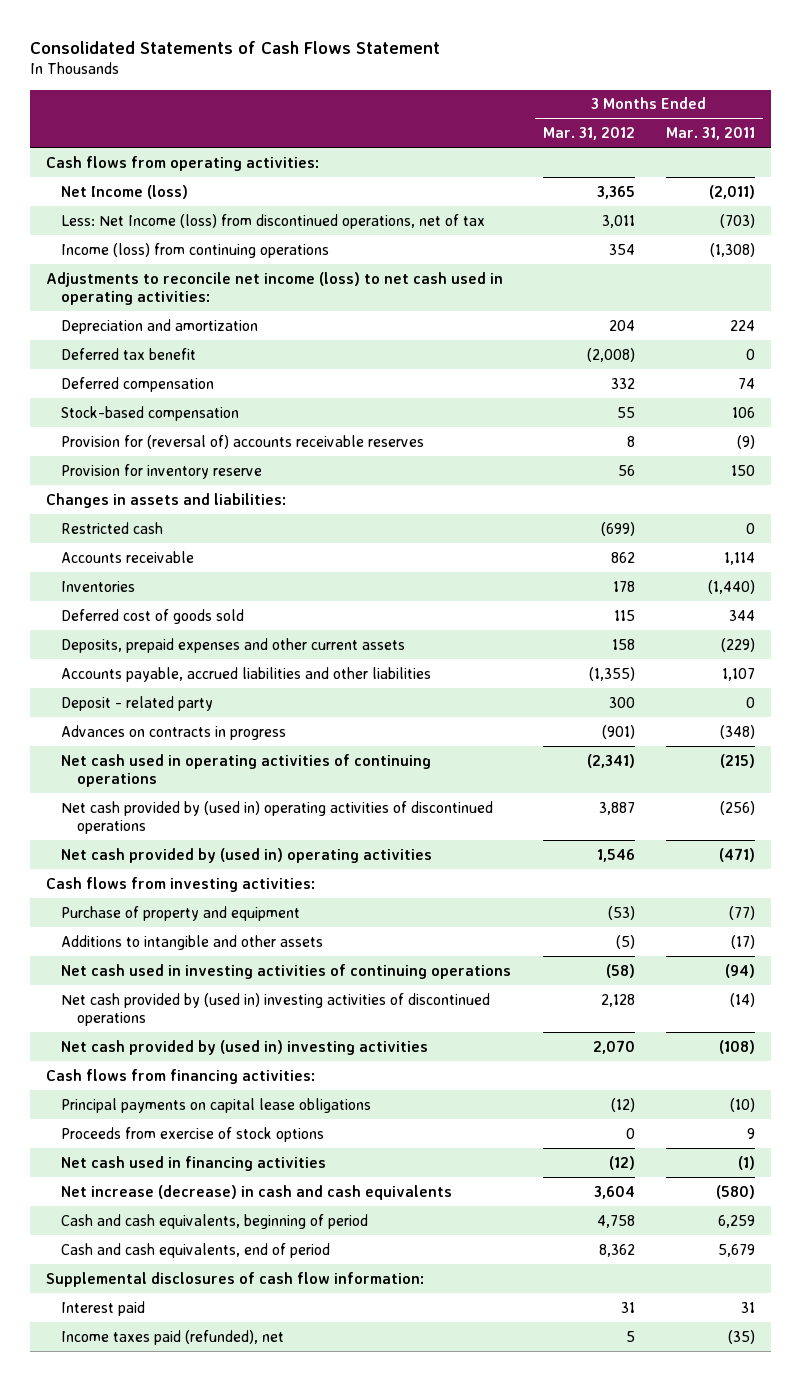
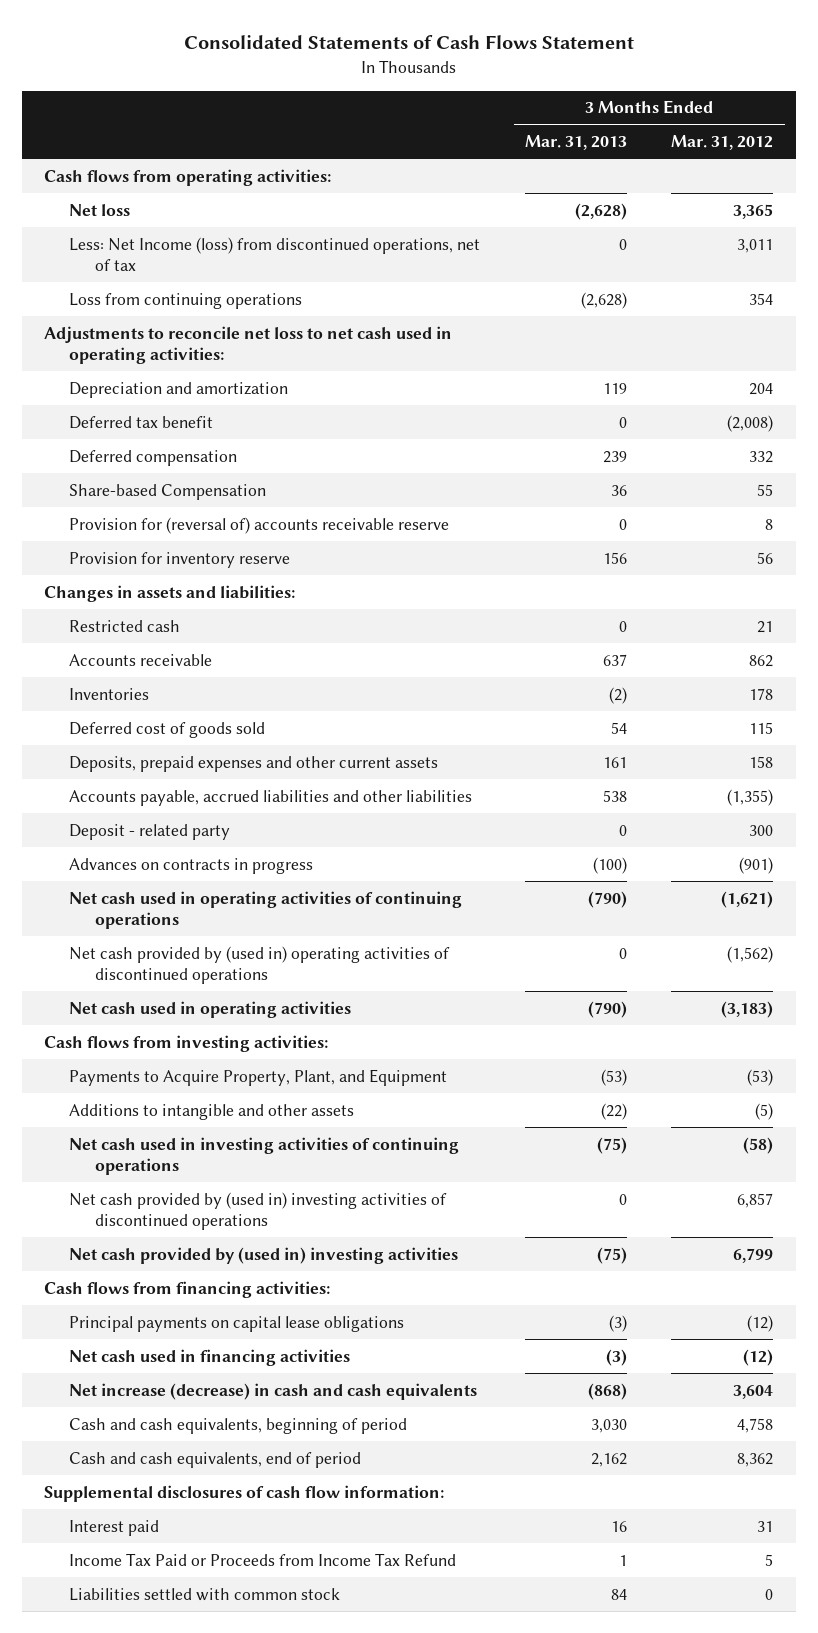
- | 3 Months Ended Mar. 31, 2012 | 3 Months Ended Mar. 31, 2011
+ | 3 Months Ended Mar. 31, 2013 | 3 Months Ended Mar. 31, 2012
- Net Income (loss) | 3,365 | (2,011)
+ Net loss | (2,628) | 3,365
- Income (loss) from continuing operations | 354 | (1,308)
- Adjustments to reconcile net income (loss) to net cash used in operating activities:
+ Loss from continuing operations | (2,628) | 354
+ Adjustments to reconcile net loss to net cash used in operating activities:
- Stock-based compensation | 55 | 106
- Provision for (reversal of) accounts receivable reserves | 8 | (9)
+ Share-based Compensation | 36 | 55
+ Provision for (reversal of) accounts receivable reserve | 0 | 8
- Restricted cash | (699) | 0
+ Restricted cash | 0 | 21
- Net cash used in operating activities of continuing operations | (2,341) | (215)
- Net cash provided by (used in) operating activities of discontinued operations | 3,887 | (256)
- Net cash provided by (used in) operating activities | 1,546 | (471)
+ Net cash used in operating activities of continuing operations | (790) | (1,621)
+ Net cash provided by (used in) operating activities of discontinued operations | 0 | (1,562)
+ Net cash used in operating activities | (790) | (3,183)
- Purchase of property and equipment | (53) | (77)
+ Payments to Acquire Property, Plant, and Equipment | (53) | (53)
- Net cash provided by (used in) investing activities of discontinued operations | 2,128 | (14)
- Net cash provided by (used in) investing activities | 2,070 | (108)
+ Net cash provided by (used in) investing activities of discontinued operations | 0 | 6,857
+ Net cash provided by (used in) investing activities | (75) | 6,799
- Proceeds from exercise of stock options | 0 | 9
- Income taxes paid (refunded), net | 5 | (35)
+ Income Tax Paid or Proceeds from Income Tax Refund | 1 | 5
+ Liabilities settled with common stock | 84 | 0

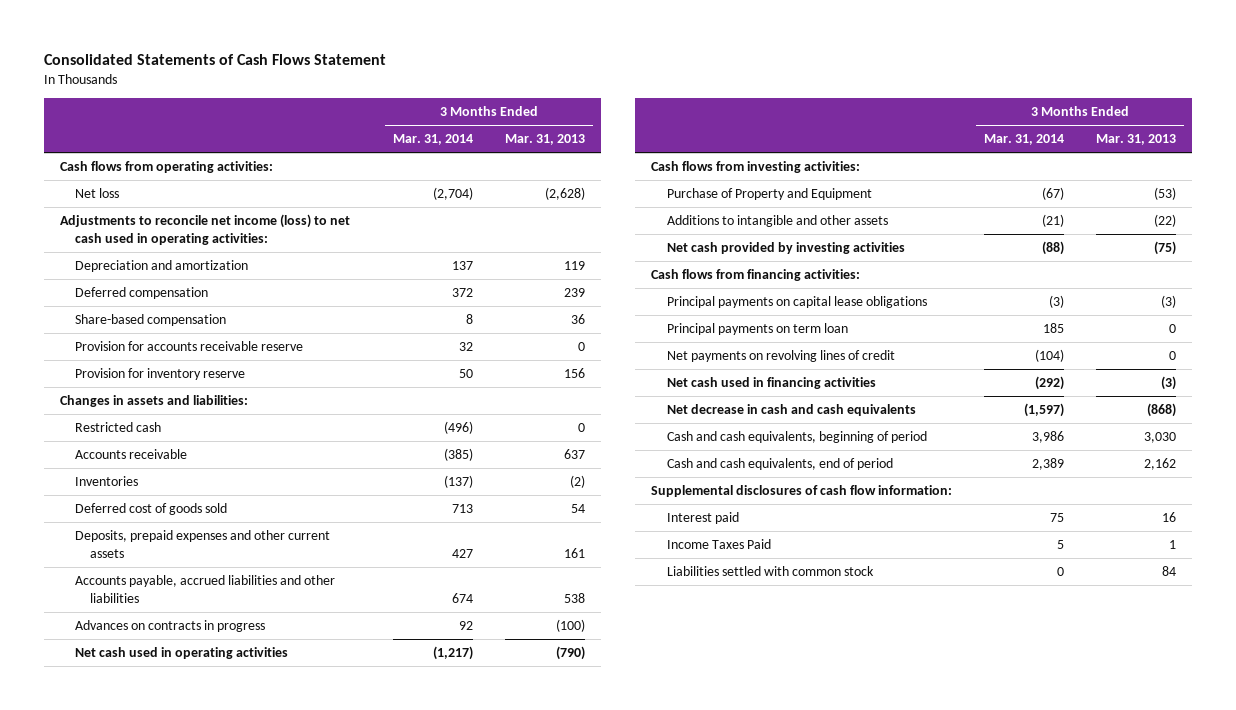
- | 3 Months Ended Mar. 31, 2013 | 3 Months Ended Mar. 31, 2012
+ | 3 Months Ended Mar. 31, 2014 | 3 Months Ended Mar. 31, 2013
- Less: Net Income (loss) from discontinued operations, net of tax | 0 | 3,011
- Loss from continuing operations | (2,628) | 354
- Adjustments to reconcile net loss to net cash used in operating activities:
+ Adjustments to reconcile net income (loss) to net cash used in operating activities:
- Deferred tax benefit | 0 | (2,008)
- Share-based Compensation | 36 | 55
- Provision for (reversal of) accounts receivable reserve | 0 | 8
+ Share-based compensation | 8 | 36
+ Provision for accounts receivable reserve | 32 | 0
- Deposit - related party | 0 | 300
- Net cash used in operating activities of continuing operations | (790) | (1,621)
- Net cash provided by (used in) operating activities of discontinued operations | 0 | (1,562)
- Payments to Acquire Property, Plant, and Equipment | (53) | (53)
+ Purchase of Property and Equipment | (67) | (53)
- Net cash used in investing activities of continuing operations | (75) | (58)
- Net cash provided by (used in) investing activities of discontinued operations | 0 | 6,857
- Net cash provided by (used in) investing activities | (75) | 6,799
+ Net cash provided by investing activities | (88) | (75)
+ Principal payments on term loan | 185 | 0
+ Net payments on revolving lines of credit | (104) | 0
- Net increase (decrease) in cash and cash equivalents | (868) | 3,604
+ Net decrease in cash and cash equivalents | (1,597) | (868)
- Income Tax Paid or Proceeds from Income Tax Refund | 1 | 5
+ Income Taxes Paid | 5 | 1

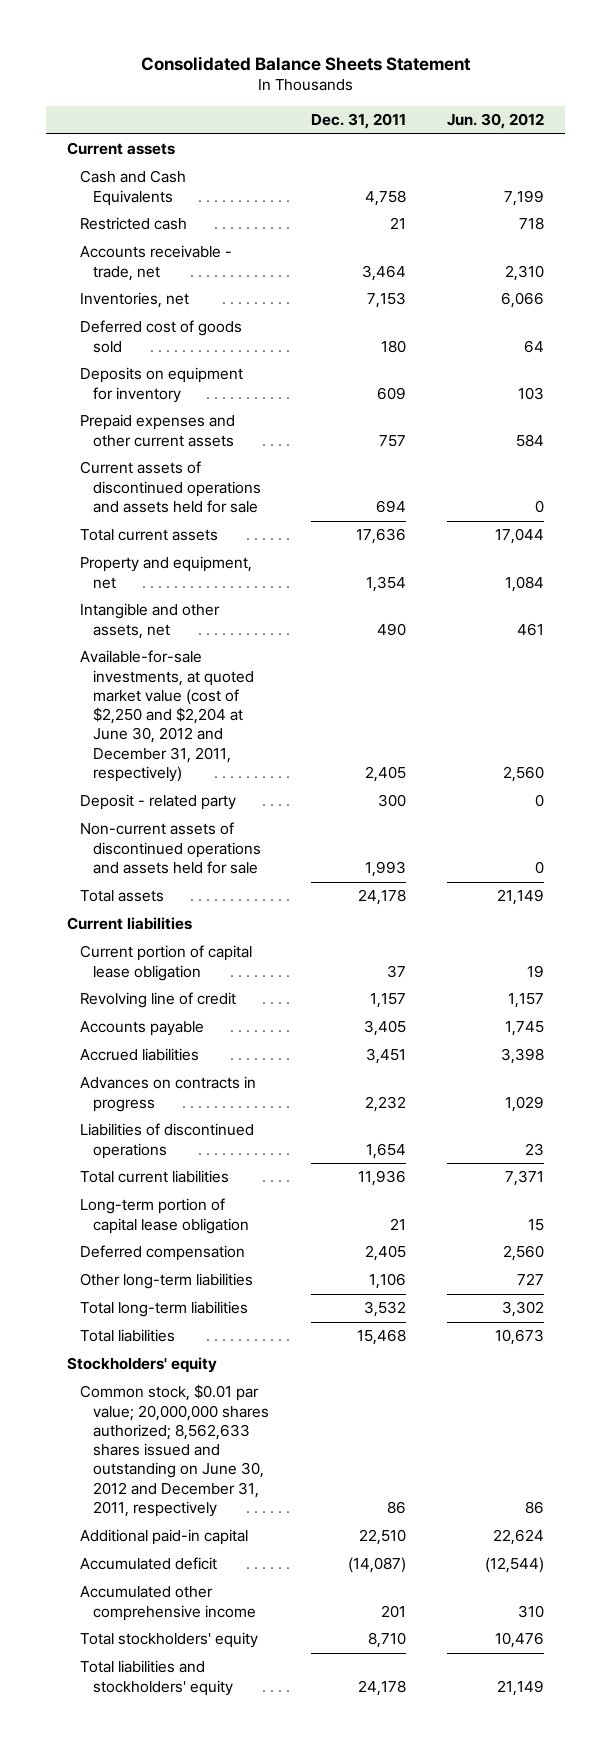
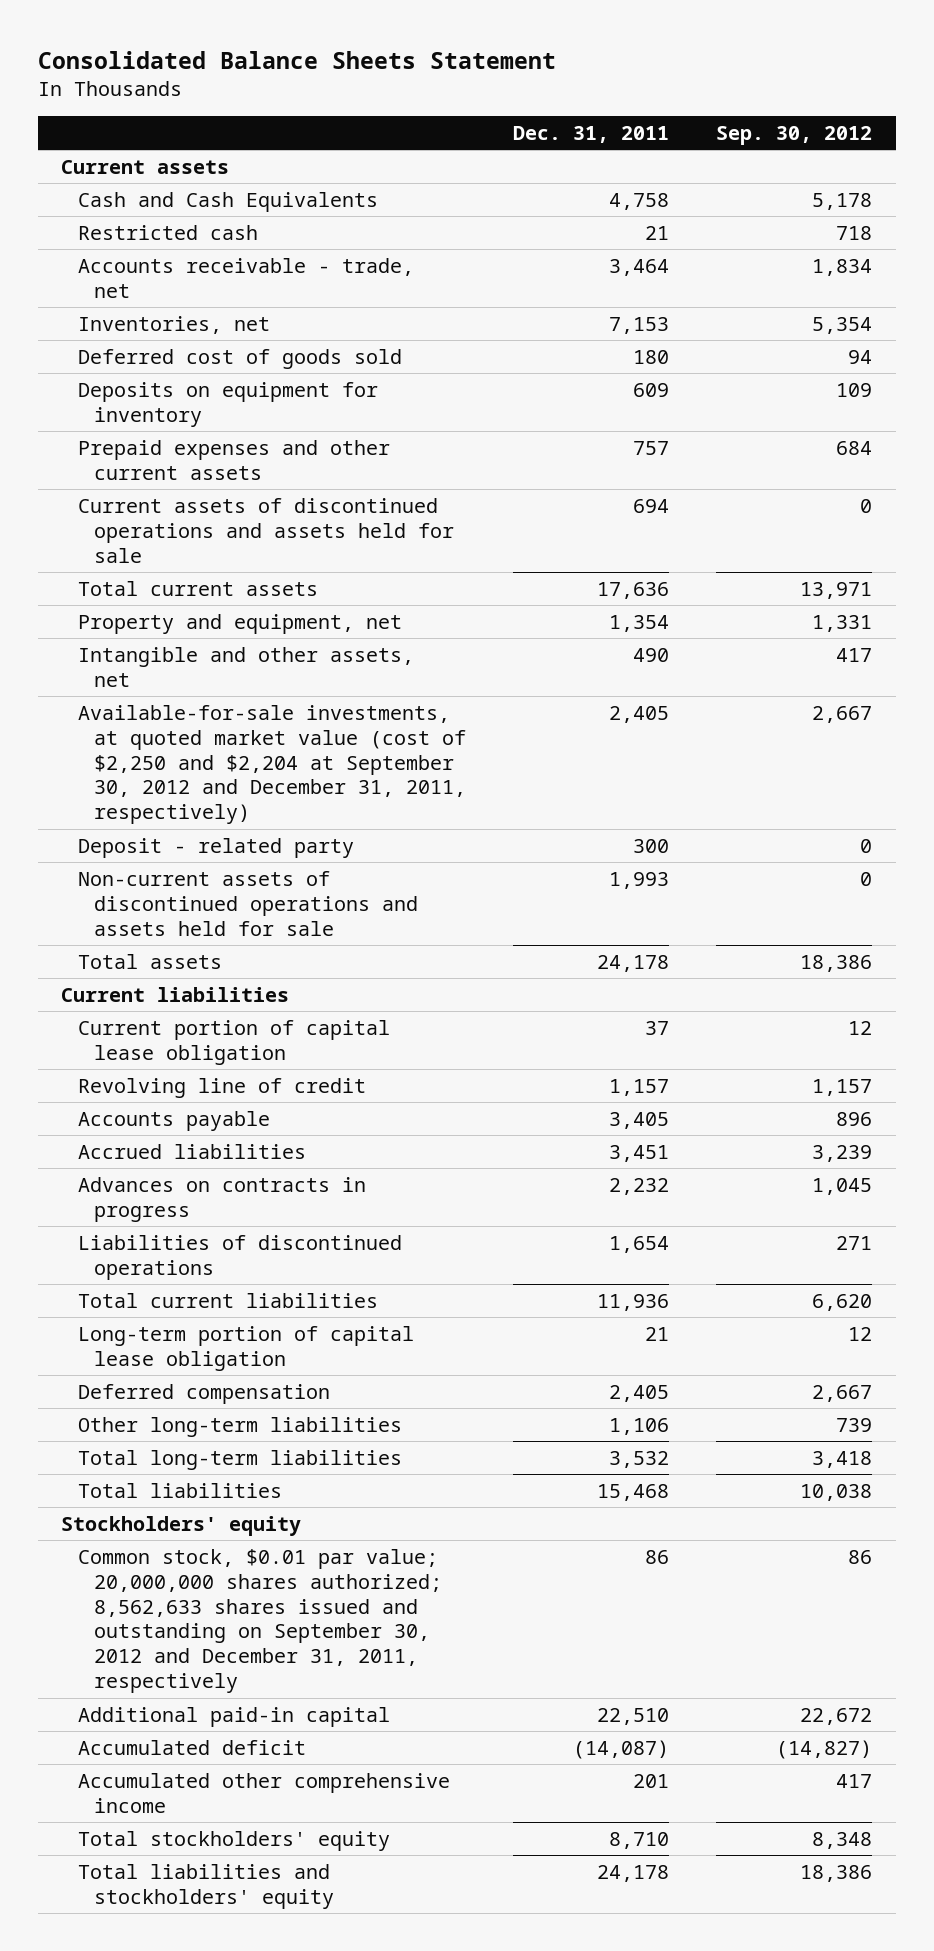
- | Dec. 31, 2011 | Jun. 30, 2012
+ | Dec. 31, 2011 | Sep. 30, 2012
- Available-for-sale investments, at quoted market value (cost of $2,250 and $2,204 at June 30, 2012 and December 31, 2011, respectively) | 2,405 | 2,560
+ Available-for-sale investments, at quoted market value (cost of $2,250 and $2,204 at September 30, 2012 and December 31, 2011, respectively) | 2,405 | 2,667
- Common stock, $0.01 par value; 20,000,000 shares authorized; 8,562,633 shares issued and outstanding on June 30, 2012 and December 31, 2011, respectively | 86 | 86
+ Common stock, $0.01 par value; 20,000,000 shares authorized; 8,562,633 shares issued and outstanding on September 30, 2012 and December 31, 2011, respectively | 86 | 86

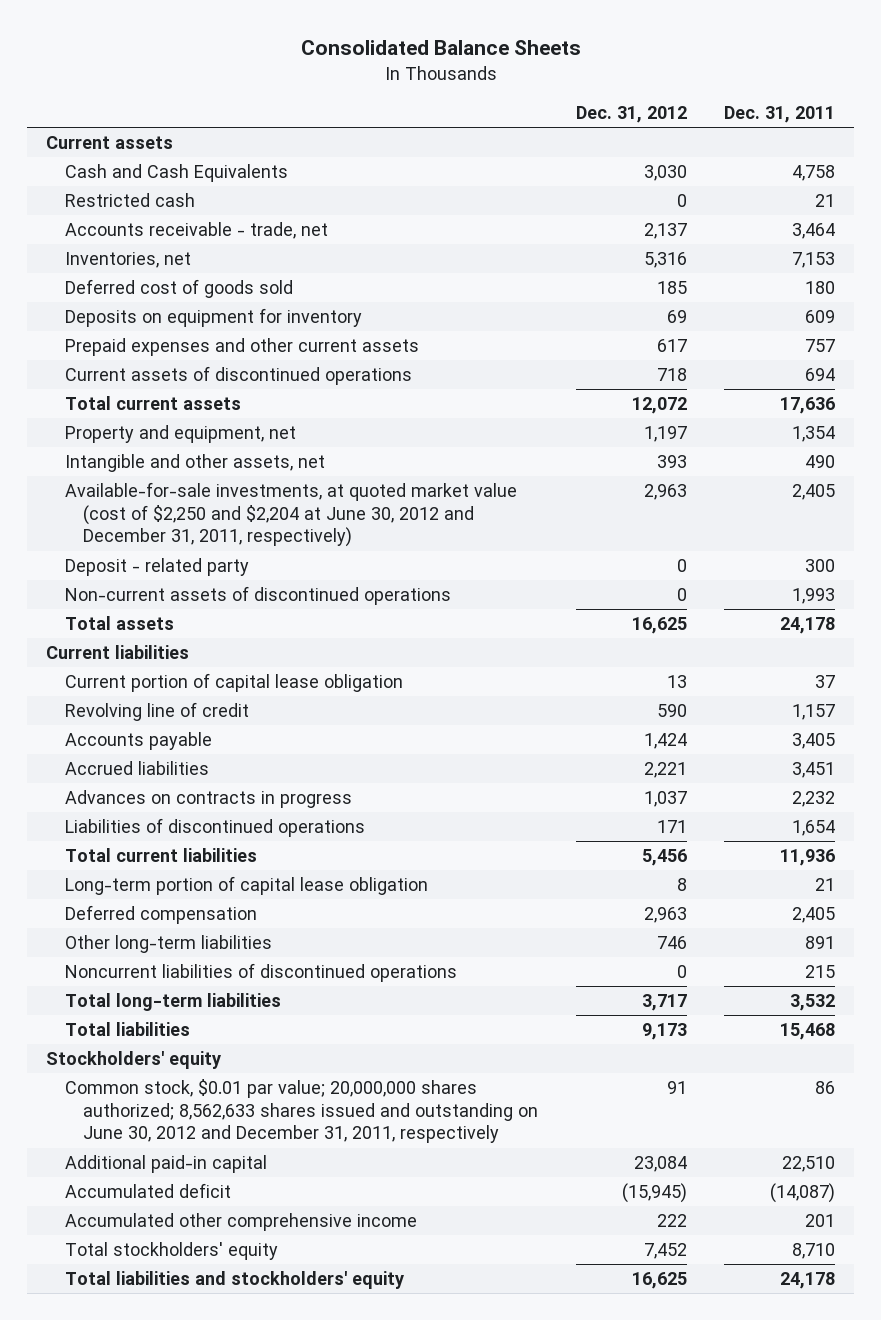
- Consolidated Balance Sheets Statement
+ Consolidated Balance Sheets
- | Dec. 31, 2011 | Sep. 30, 2012
+ | Dec. 31, 2012 | Dec. 31, 2011
- Current assets of discontinued operations and assets held for sale | 694 | 0
+ Current assets of discontinued operations | 718 | 694
- Available-for-sale investments, at quoted market value (cost of $2,250 and $2,204 at September 30, 2012 and December 31, 2011, respectively) | 2,405 | 2,667
+ Available-for-sale investments, at quoted market value (cost of $2,250 and $2,204 at June 30, 2012 and December 31, 2011, respectively) | 2,963 | 2,405
- Non-current assets of discontinued operations and assets held for sale | 1,993 | 0
+ Non-current assets of discontinued operations | 0 | 1,993
- Other long-term liabilities | 1,106 | 739
+ Other long-term liabilities | 746 | 891
+ Noncurrent liabilities of discontinued operations | 0 | 215
- Common stock, $0.01 par value; 20,000,000 shares authorized; 8,562,633 shares issued and outstanding on September 30, 2012 and December 31, 2011, respectively | 86 | 86
+ Common stock, $0.01 par value; 20,000,000 shares authorized; 8,562,633 shares issued and outstanding on June 30, 2012 and December 31, 2011, respectively | 91 | 86

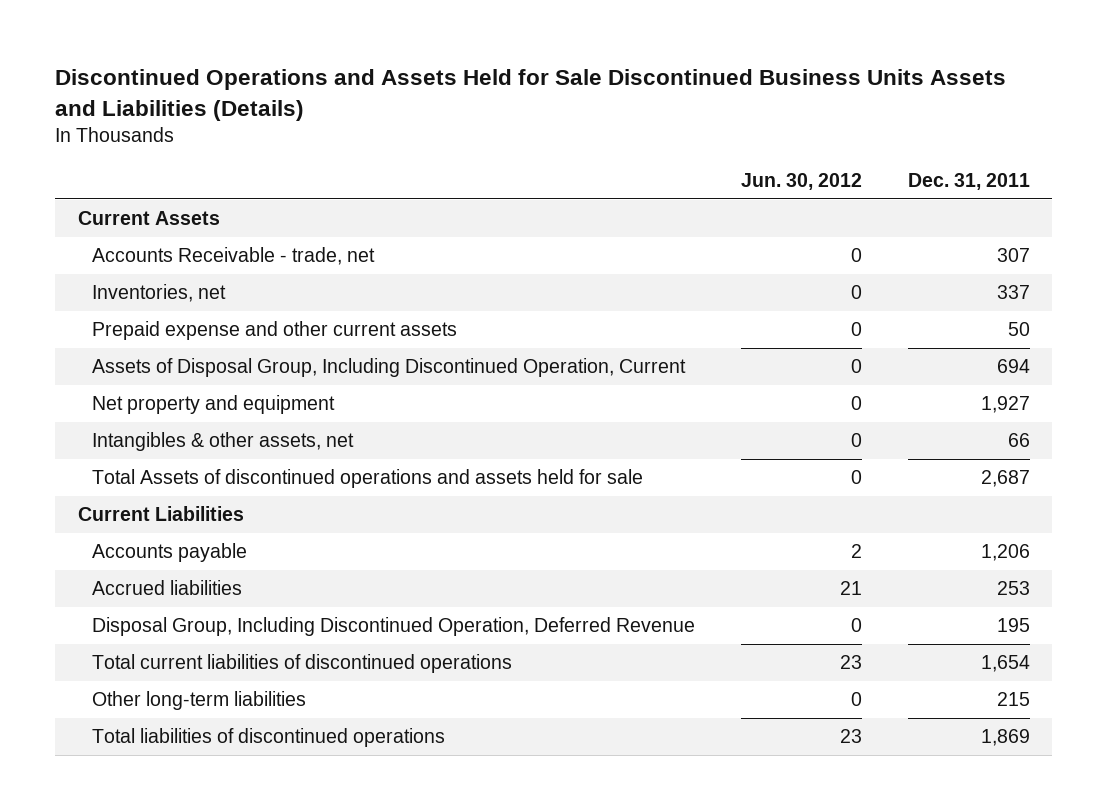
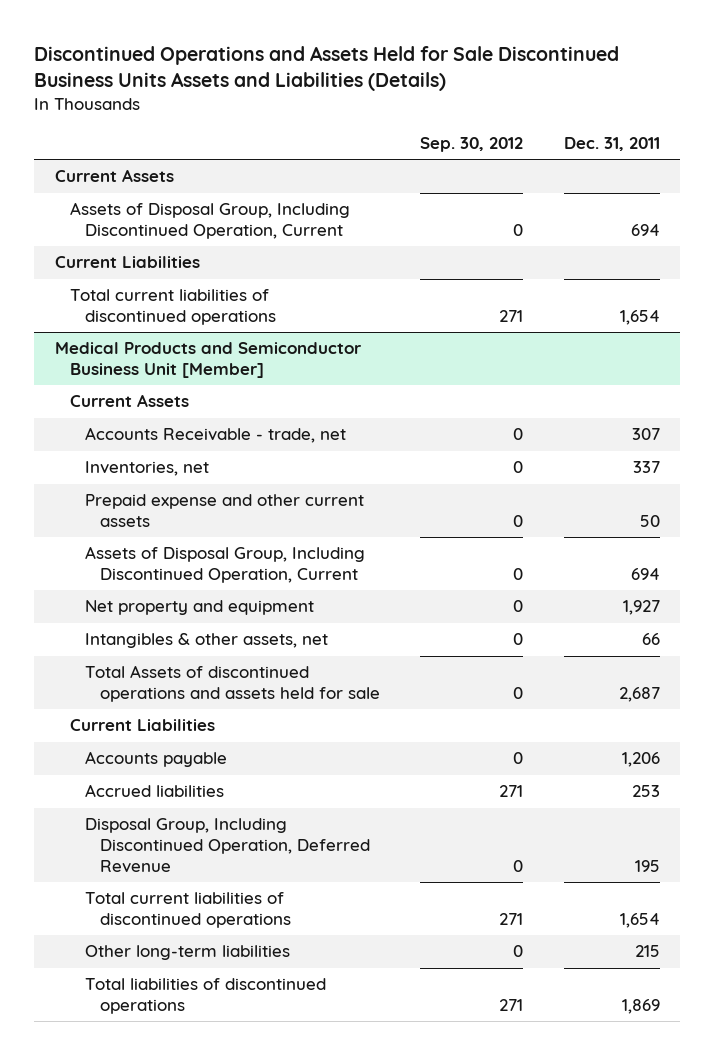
- | Jun. 30, 2012 | Dec. 31, 2011
+ | Sep. 30, 2012 | Dec. 31, 2011
+ Assets of Disposal Group, Including Discontinued Operation, Current | 0 | 694
+ Current Liabilities
+ Total current liabilities of discontinued operations | 271 | 1,654
+ Medical Products and Semiconductor Business Unit [Member]
+ Current Assets

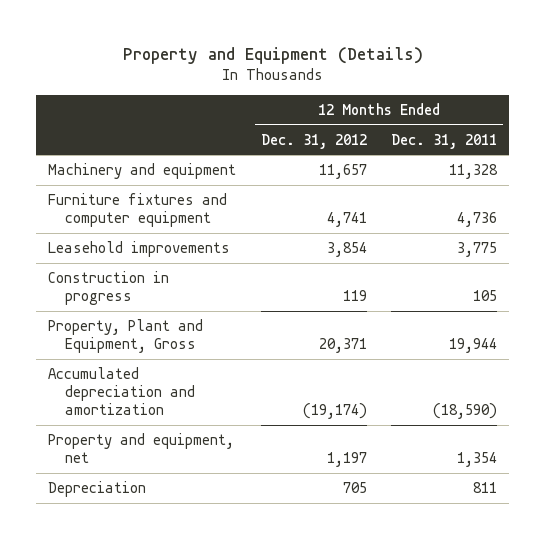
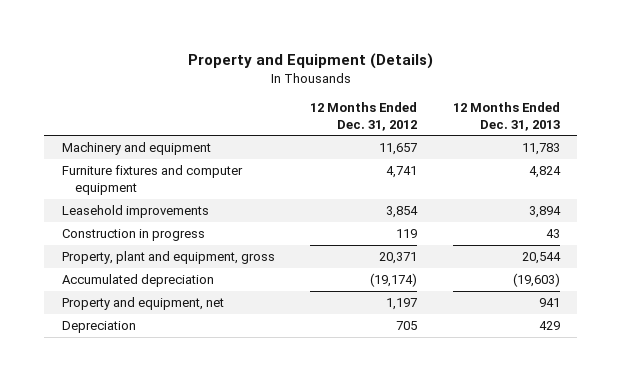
- | 12 Months Ended Dec. 31, 2012 | 12 Months Ended Dec. 31, 2011
+ | 12 Months Ended Dec. 31, 2012 | 12 Months Ended Dec. 31, 2013
- Property, Plant and Equipment, Gross | 20,371 | 19,944
- Accumulated depreciation and amortization | (19,174) | (18,590)
+ Property, plant and equipment, gross | 20,371 | 20,544
+ Accumulated depreciation | (19,174) | (19,603)

